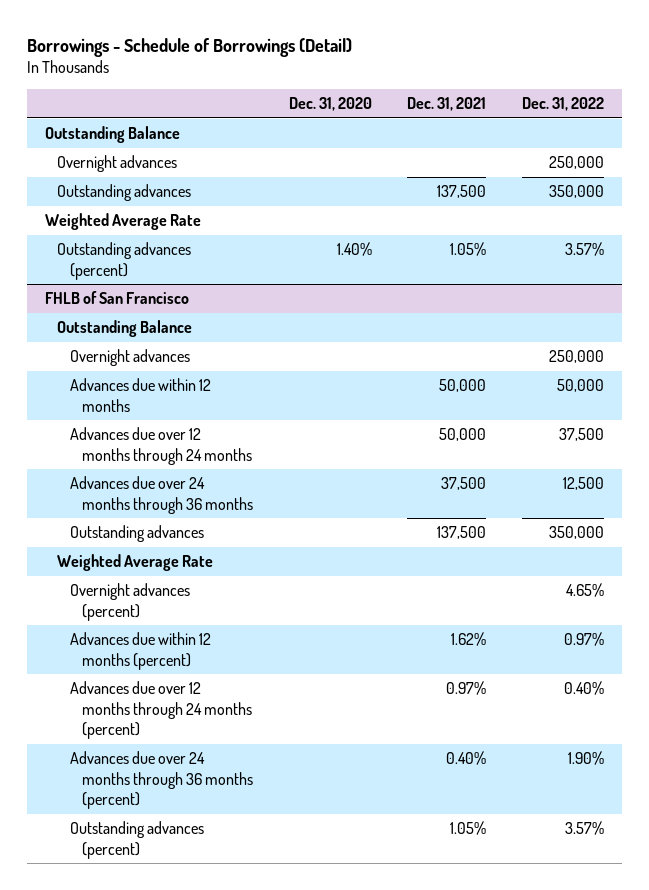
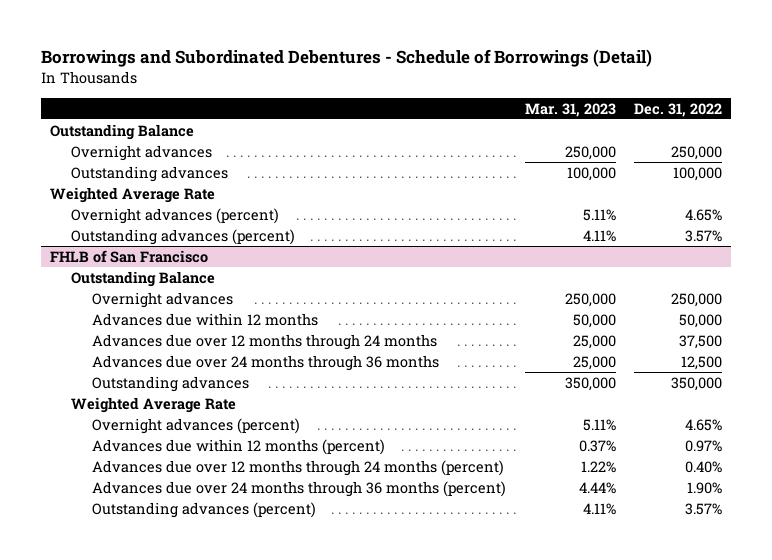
- Borrowings - Schedule of Borrowings (Detail)
+ Borrowings and Subordinated Debentures - Schedule of Borrowings (Detail)
- | Dec. 31, 2020 | Dec. 31, 2021 | Dec. 31, 2022
+ | Mar. 31, 2023 | Dec. 31, 2022
- Outstanding advances | | 137,500 | 350,000
+ Outstanding advances | 100,000 | 100,000
+ Overnight advances (percent) | 5.11% | 4.65%

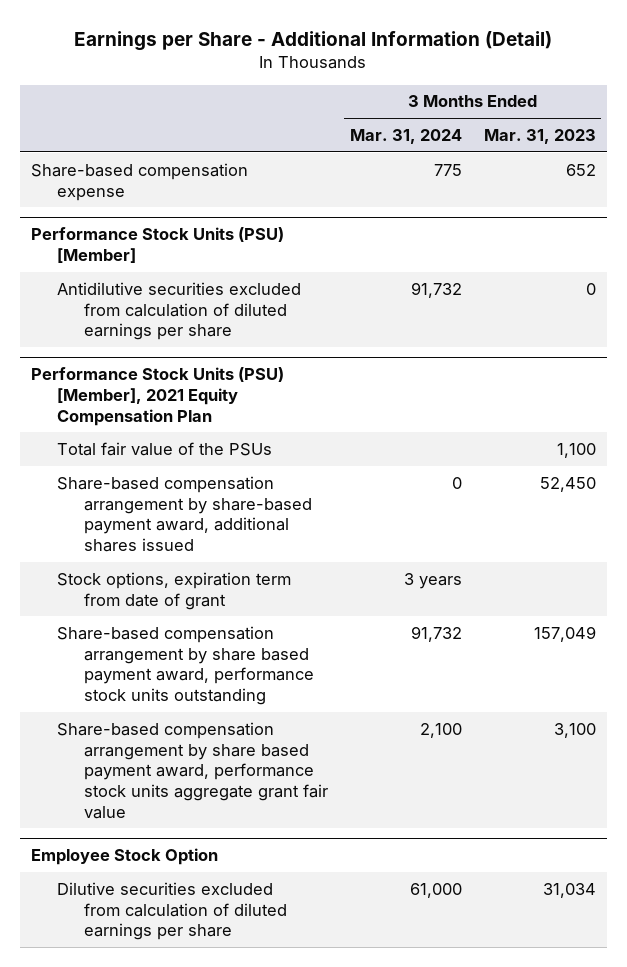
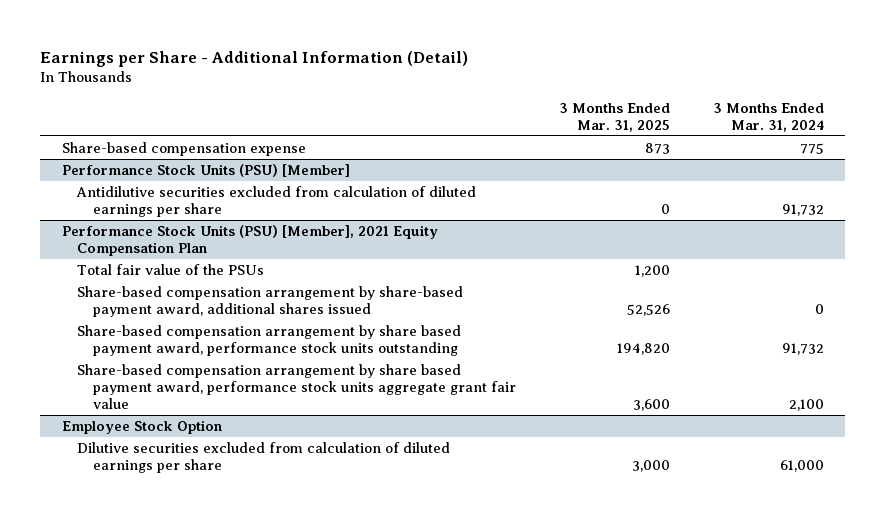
- | 3 Months Ended Mar. 31, 2024 | 3 Months Ended Mar. 31, 2023
+ | 3 Months Ended Mar. 31, 2025 | 3 Months Ended Mar. 31, 2024
@ Performance Stock Units (PSU) [Member], 2021 Equity Compensation Plan
- Stock options, expiration term from date of grant | 3 years |

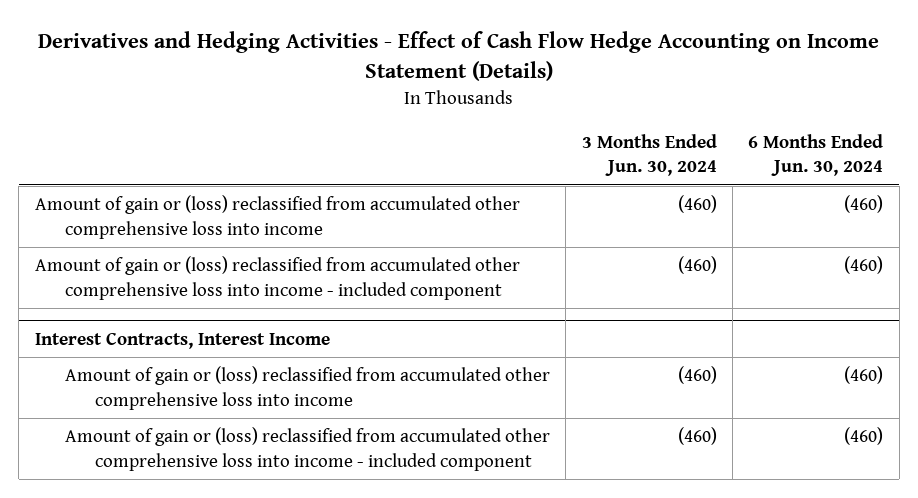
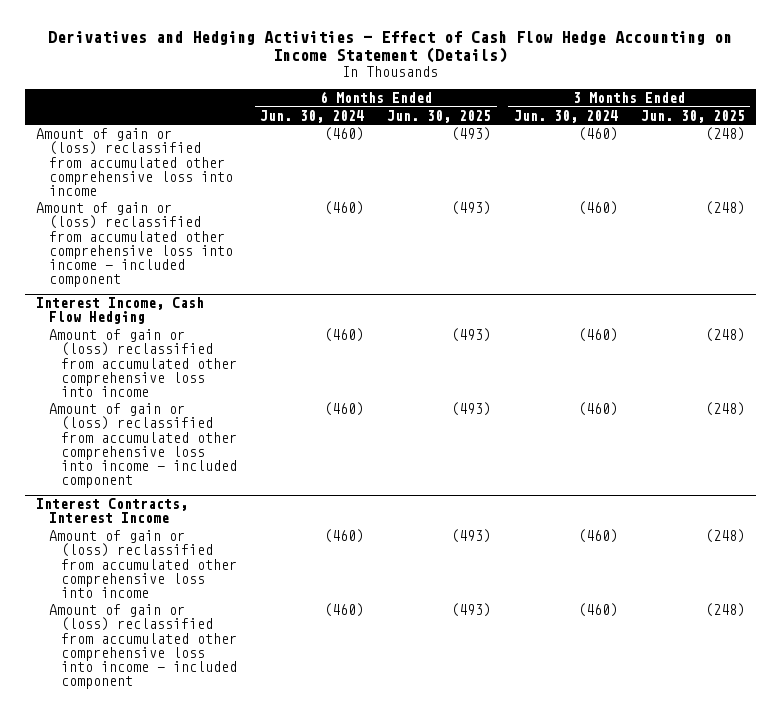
- | 3 Months Ended Jun. 30, 2024 | 6 Months Ended Jun. 30, 2024
+ | 6 Months Ended Jun. 30, 2024 | 6 Months Ended Jun. 30, 2025 | 3 Months Ended Jun. 30, 2024 | 3 Months Ended Jun. 30, 2025
+ Interest Income, Cash Flow Hedging
+ Amount of gain or (loss) reclassified from accumulated other comprehensive loss into income | (460) | (493) | (460) | (248)
+ Amount of gain or (loss) reclassified from accumulated other comprehensive loss into income - included component | (460) | (493) | (460) | (248)

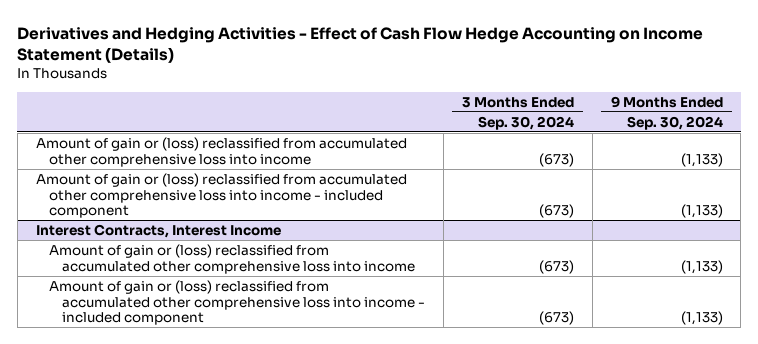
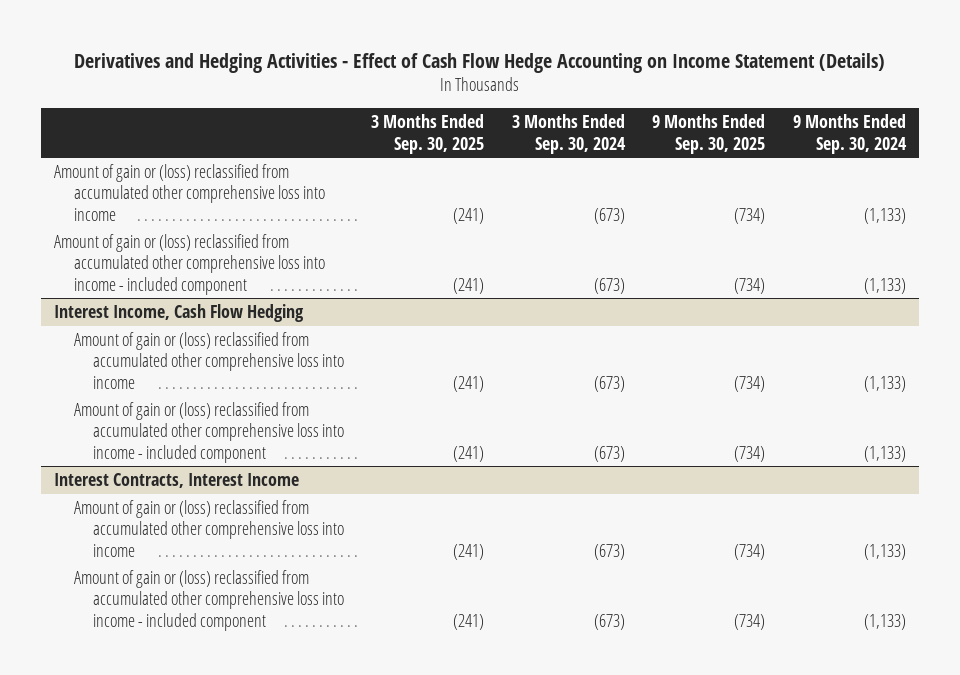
- | 3 Months Ended Sep. 30, 2024 | 9 Months Ended Sep. 30, 2024
+ | 3 Months Ended Sep. 30, 2025 | 3 Months Ended Sep. 30, 2024 | 9 Months Ended Sep. 30, 2025 | 9 Months Ended Sep. 30, 2024
+ Interest Income, Cash Flow Hedging
+ Amount of gain or (loss) reclassified from accumulated other comprehensive loss into income | (241) | (673) | (734) | (1,133)
+ Amount of gain or (loss) reclassified from accumulated other comprehensive loss into income - included component | (241) | (673) | (734) | (1,133)

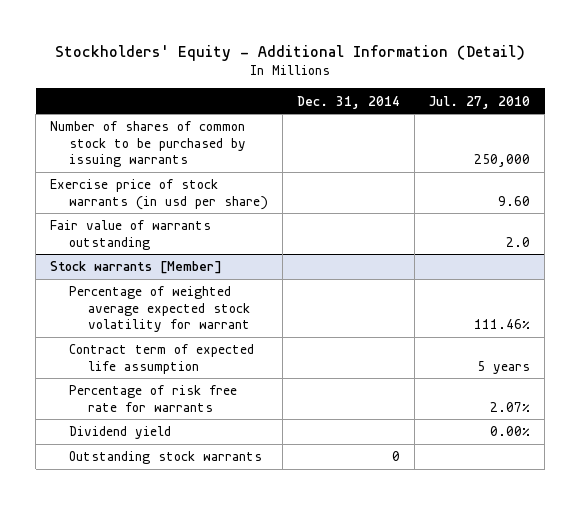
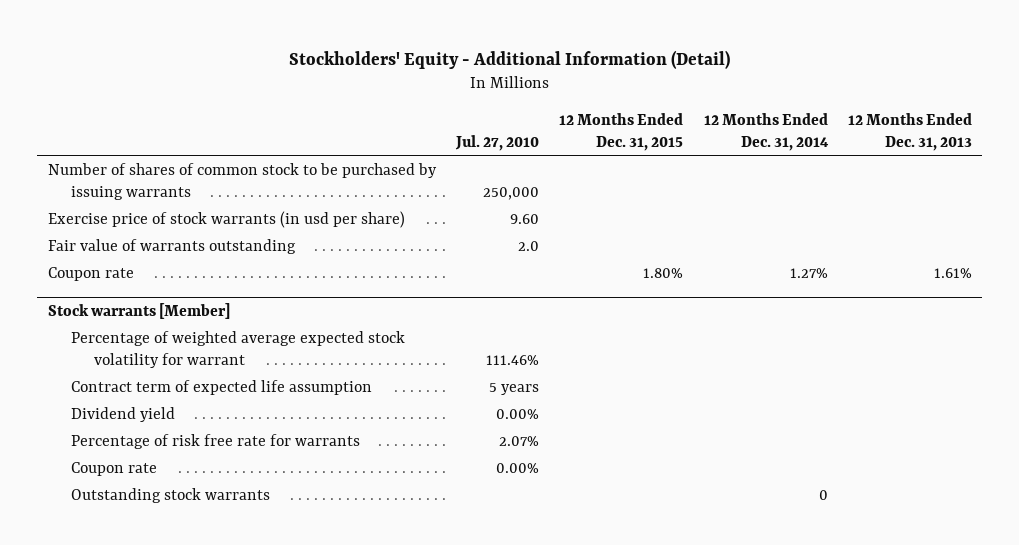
- | Dec. 31, 2014 | Jul. 27, 2010
+ | Jul. 27, 2010 | 12 Months Ended Dec. 31, 2015 | 12 Months Ended Dec. 31, 2014 | 12 Months Ended Dec. 31, 2013
+ Coupon rate | | 1.80% | 1.27% | 1.61%
@ Stock warrants [Member]
moved down: Percentage of risk free rate for warrants | 2.07% | | |
+ Coupon rate | 0.00% | | |

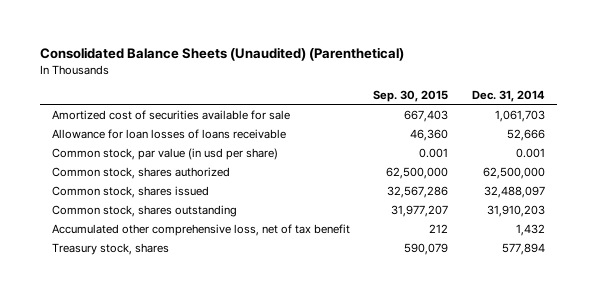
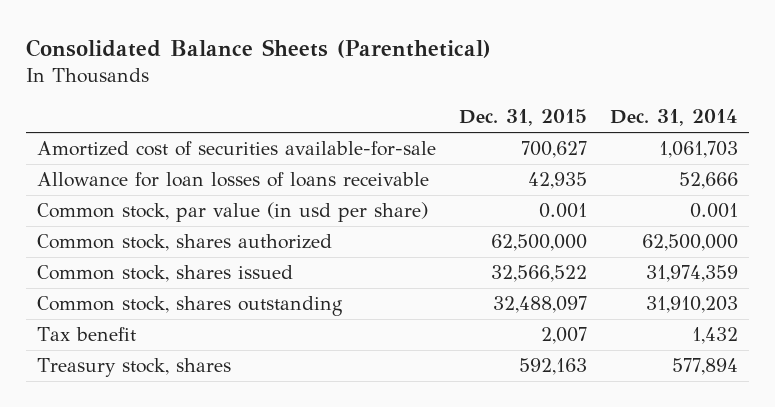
- Consolidated Balance Sheets (Unaudited) (Parenthetical)
+ Consolidated Balance Sheets (Parenthetical)
- | Sep. 30, 2015 | Dec. 31, 2014
+ | Dec. 31, 2015 | Dec. 31, 2014
- Amortized cost of securities available for sale | 667,403 | 1,061,703
+ Amortized cost of securities available-for-sale | 700,627 | 1,061,703
- Common stock, shares issued | 32,567,286 | 32,488,097
+ Common stock, shares issued | 32,566,522 | 31,974,359
- Accumulated other comprehensive loss, net of tax benefit | 212 | 1,432
+ Tax benefit | 2,007 | 1,432

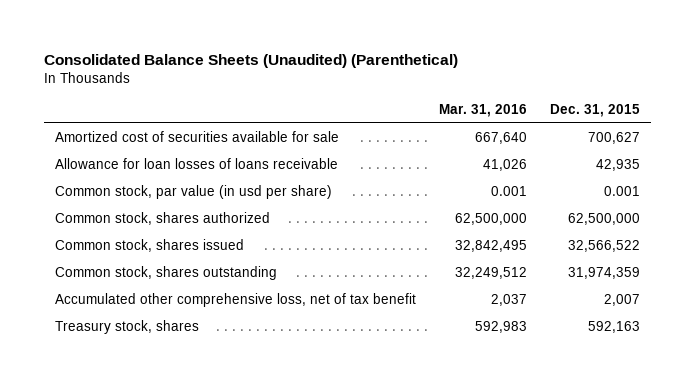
- Consolidated Balance Sheets (Parenthetical)
+ Consolidated Balance Sheets (Unaudited) (Parenthetical)
- | Dec. 31, 2015 | Dec. 31, 2014
+ | Mar. 31, 2016 | Dec. 31, 2015
- Amortized cost of securities available-for-sale | 700,627 | 1,061,703
+ Amortized cost of securities available for sale | 667,640 | 700,627
- Common stock, shares outstanding | 32,488,097 | 31,910,203
- Tax benefit | 2,007 | 1,432
+ Common stock, shares outstanding | 32,249,512 | 31,974,359
+ Accumulated other comprehensive loss, net of tax benefit | 2,037 | 2,007

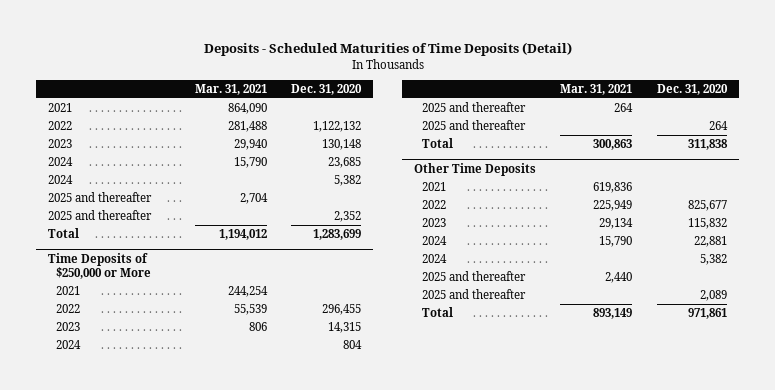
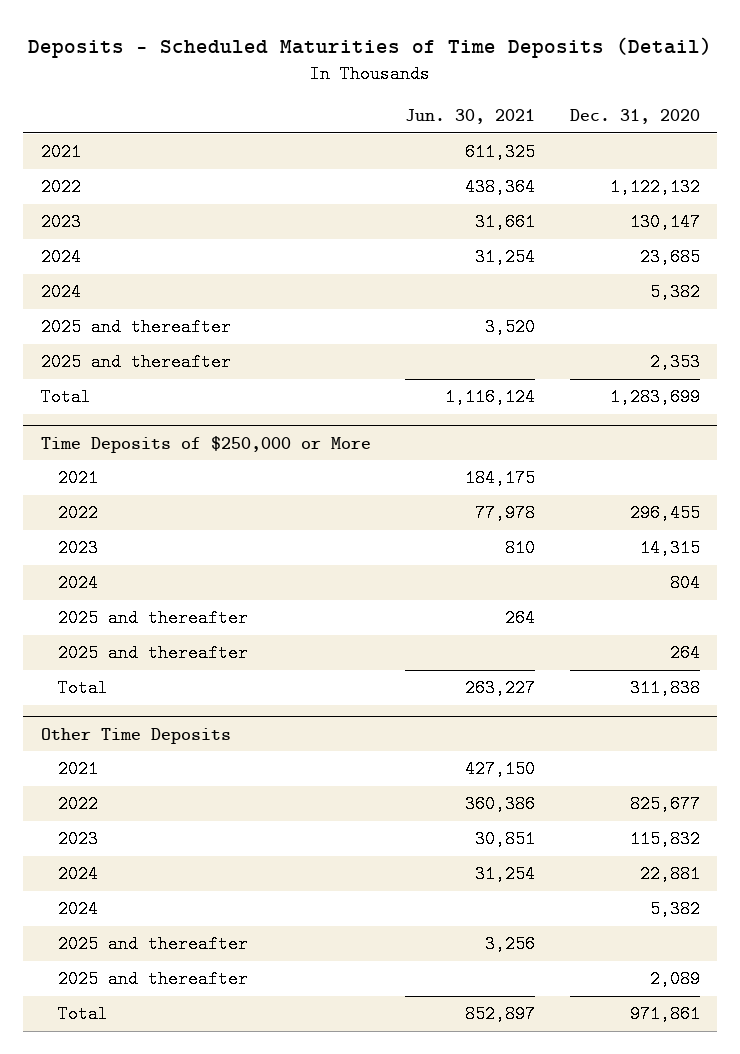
- | Mar. 31, 2021 | Dec. 31, 2020
+ | Jun. 30, 2021 | Dec. 31, 2020
- 2023 | 29,940 | 130,148
+ 2023 | 31,661 | 130,147
- 2025 and thereafter | | 2,352
+ 2025 and thereafter | | 2,353

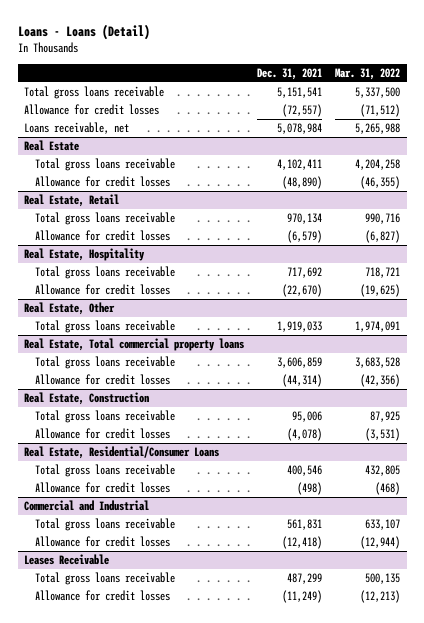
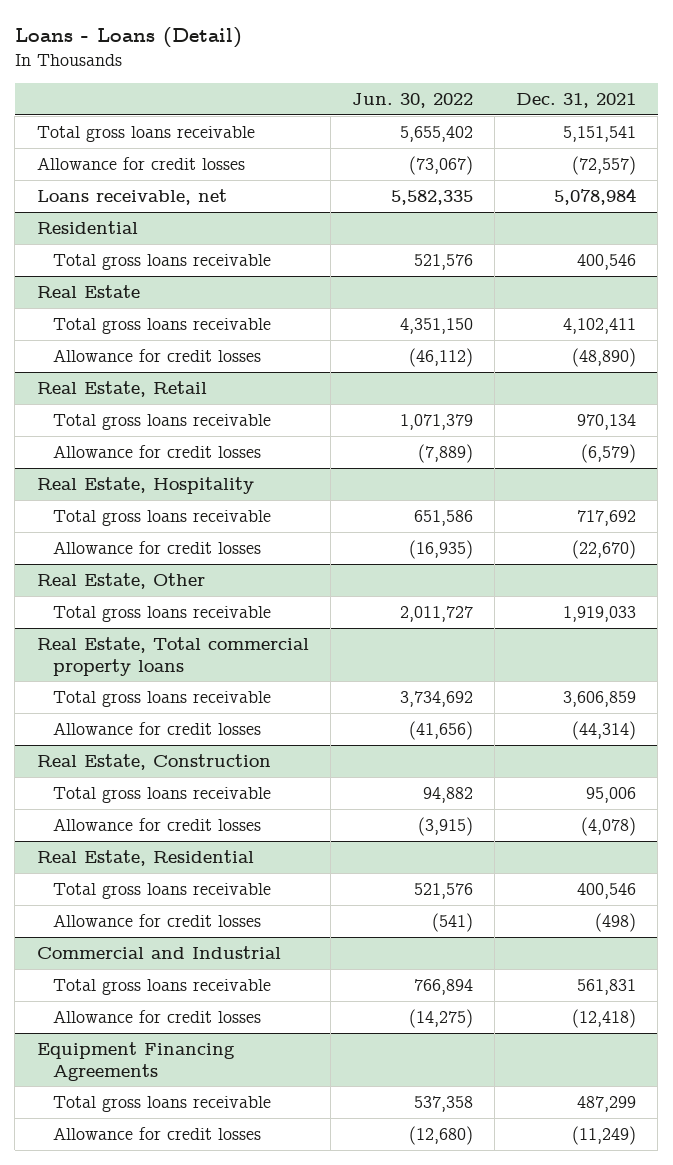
- | Dec. 31, 2021 | Mar. 31, 2022
+ | Jun. 30, 2022 | Dec. 31, 2021
+ Residential
+ Total gross loans receivable | 521,576 | 400,546
- Real Estate, Residential/Consumer Loans
+ Real Estate, Residential
- Leases Receivable
+ Equipment Financing Agreements

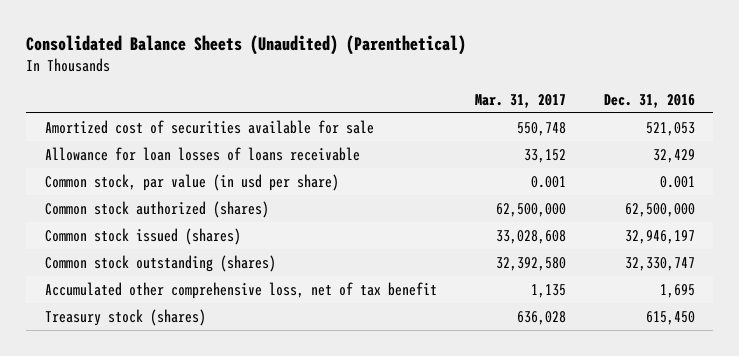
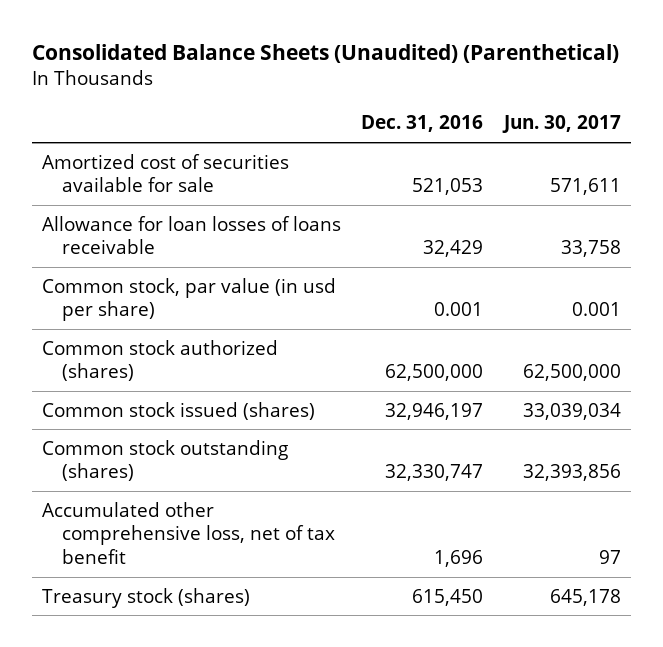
- | Mar. 31, 2017 | Dec. 31, 2016
+ | Dec. 31, 2016 | Jun. 30, 2017
- Accumulated other comprehensive loss, net of tax benefit | 1,135 | 1,695
+ Accumulated other comprehensive loss, net of tax benefit | 1,696 | 97

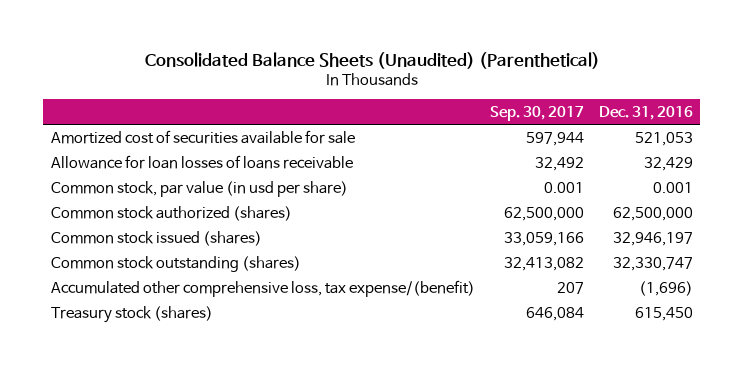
- | Dec. 31, 2016 | Jun. 30, 2017
+ | Sep. 30, 2017 | Dec. 31, 2016
- Accumulated other comprehensive loss, net of tax benefit | 1,696 | 97
+ Accumulated other comprehensive loss, tax expense/(benefit) | 207 | (1,696)

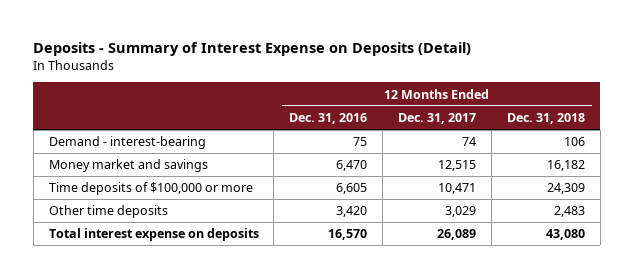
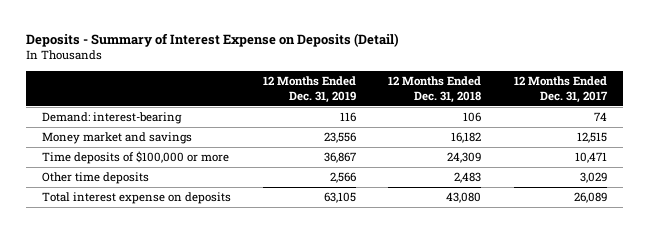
- | 12 Months Ended Dec. 31, 2016 | 12 Months Ended Dec. 31, 2017 | 12 Months Ended Dec. 31, 2018
+ | 12 Months Ended Dec. 31, 2019 | 12 Months Ended Dec. 31, 2018 | 12 Months Ended Dec. 31, 2017
- Demand - interest-bearing | 75 | 74 | 106
+ Demand: interest-bearing | 116 | 106 | 74

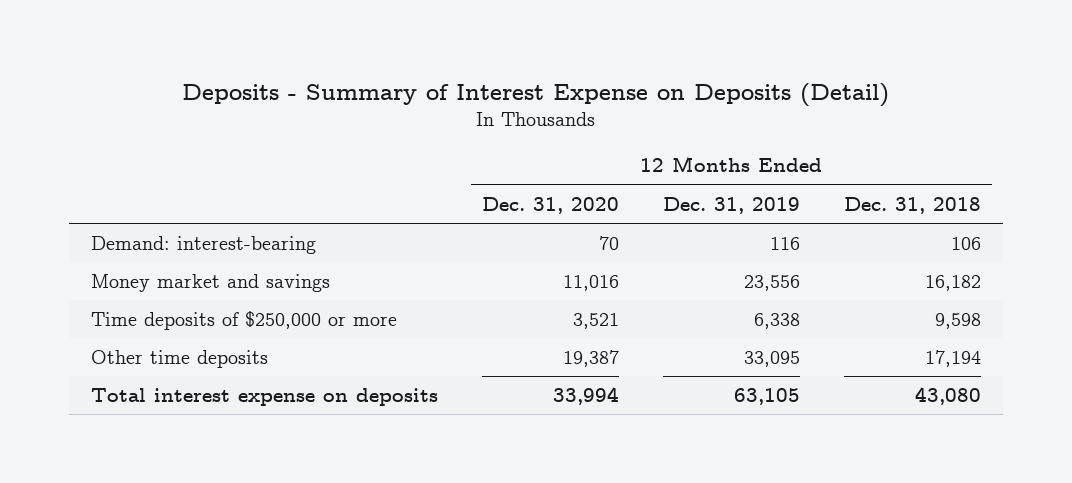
- | 12 Months Ended Dec. 31, 2019 | 12 Months Ended Dec. 31, 2018 | 12 Months Ended Dec. 31, 2017
+ | 12 Months Ended Dec. 31, 2020 | 12 Months Ended Dec. 31, 2019 | 12 Months Ended Dec. 31, 2018
- Time deposits of $100,000 or more | 36,867 | 24,309 | 10,471
- Other time deposits | 2,566 | 2,483 | 3,029
+ Time deposits of $250,000 or more | 3,521 | 6,338 | 9,598
+ Other time deposits | 19,387 | 33,095 | 17,194

